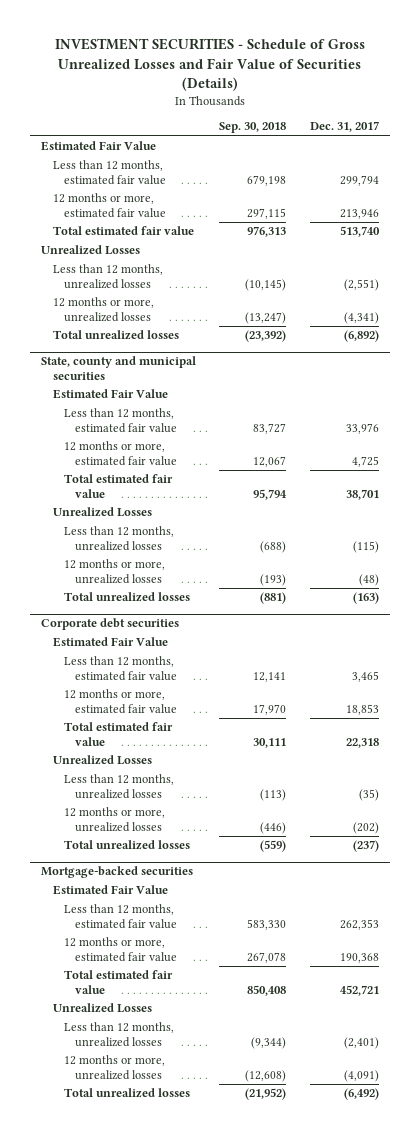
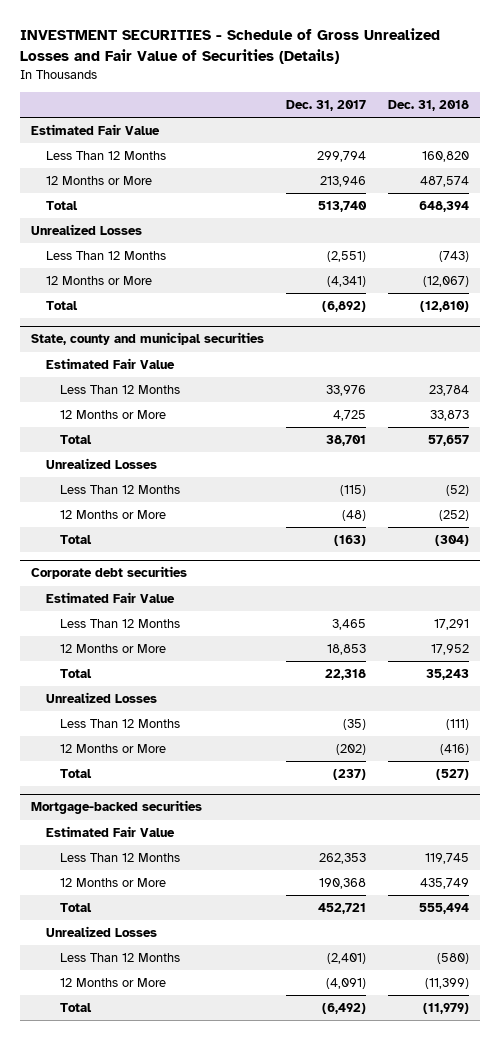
- | Sep. 30, 2018 | Dec. 31, 2017
+ | Dec. 31, 2017 | Dec. 31, 2018
- Less than 12 months, estimated fair value | 679,198 | 299,794
- 12 months or more, estimated fair value | 297,115 | 213,946
- Total estimated fair value | 976,313 | 513,740
+ Less Than 12 Months | 299,794 | 160,820
+ 12 Months or More | 213,946 | 487,574
+ Total | 513,740 | 648,394
- Less than 12 months, unrealized losses | (10,145) | (2,551)
- 12 months or more, unrealized losses | (13,247) | (4,341)
- Total unrealized losses | (23,392) | (6,892)
+ Less Than 12 Months | (2,551) | (743)
+ 12 Months or More | (4,341) | (12,067)
+ Total | (6,892) | (12,810)
@ State, county and municipal securities
- Less than 12 months, estimated fair value | 83,727 | 33,976
- 12 months or more, estimated fair value | 12,067 | 4,725
- Total estimated fair value | 95,794 | 38,701
+ Less Than 12 Months | 33,976 | 23,784
+ 12 Months or More | 4,725 | 33,873
+ Total | 38,701 | 57,657
- Less than 12 months, unrealized losses | (688) | (115)
- 12 months or more, unrealized losses | (193) | (48)
- Total unrealized losses | (881) | (163)
+ Less Than 12 Months | (115) | (52)
+ 12 Months or More | (48) | (252)
+ Total | (163) | (304)
@ Corporate debt securities
- Less than 12 months, estimated fair value | 12,141 | 3,465
- 12 months or more, estimated fair value | 17,970 | 18,853
- Total estimated fair value | 30,111 | 22,318
+ Less Than 12 Months | 3,465 | 17,291
+ 12 Months or More | 18,853 | 17,952
+ Total | 22,318 | 35,243
- Less than 12 months, unrealized losses | (113) | (35)
- 12 months or more, unrealized losses | (446) | (202)
- Total unrealized losses | (559) | (237)
+ Less Than 12 Months | (35) | (111)
+ 12 Months or More | (202) | (416)
+ Total | (237) | (527)
@ Mortgage-backed securities
- Less than 12 months, estimated fair value | 583,330 | 262,353
- 12 months or more, estimated fair value | 267,078 | 190,368
- Total estimated fair value | 850,408 | 452,721
+ Less Than 12 Months | 262,353 | 119,745
+ 12 Months or More | 190,368 | 435,749
+ Total | 452,721 | 555,494
- Less than 12 months, unrealized losses | (9,344) | (2,401)
- 12 months or more, unrealized losses | (12,608) | (4,091)
- Total unrealized losses | (21,952) | (6,492)
+ Less Than 12 Months | (2,401) | (580)
+ 12 Months or More | (4,091) | (11,399)
+ Total | (6,492) | (11,979)

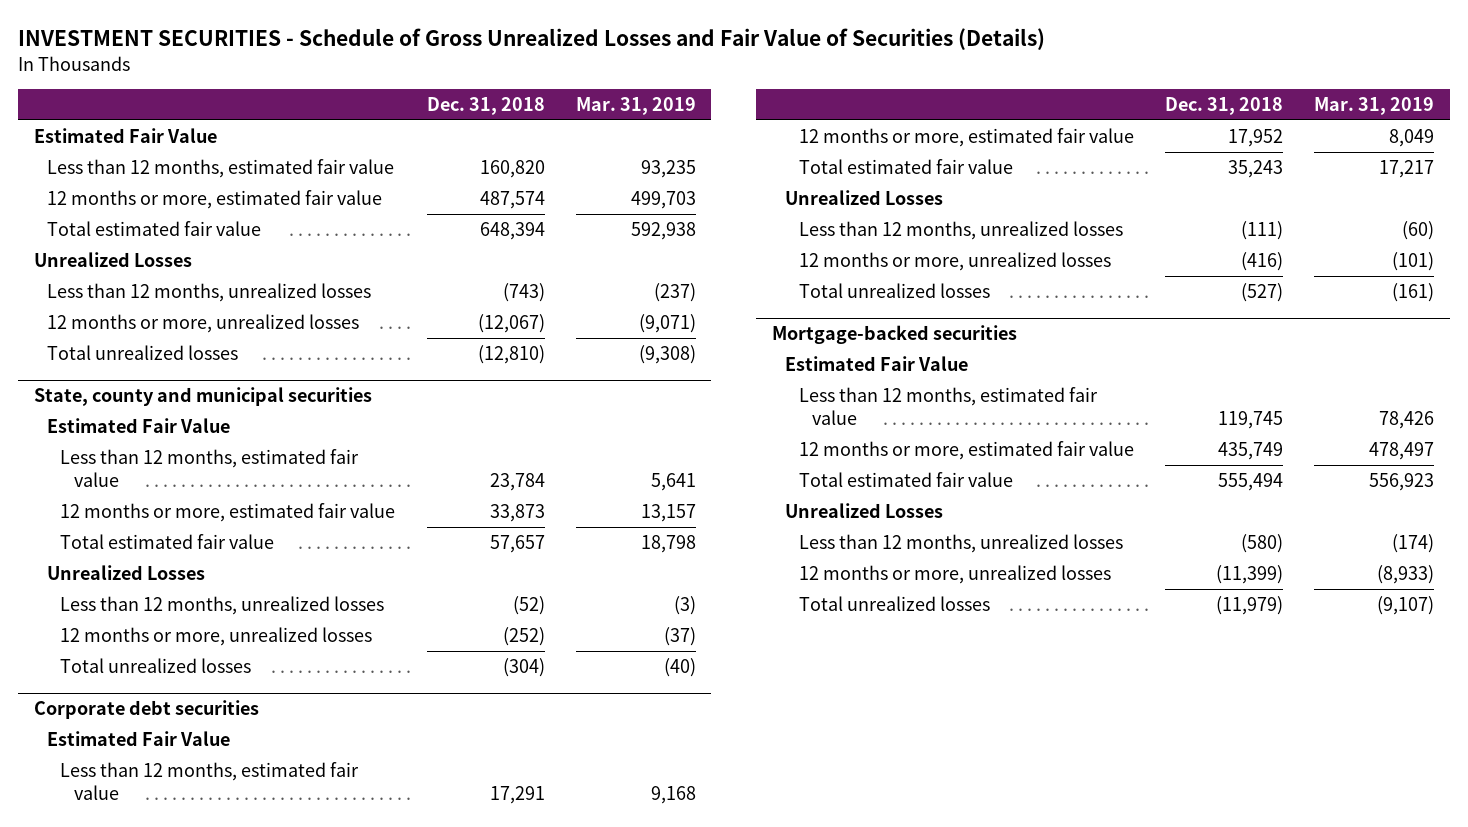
- | Dec. 31, 2017 | Dec. 31, 2018
+ | Dec. 31, 2018 | Mar. 31, 2019
- Less Than 12 Months | 299,794 | 160,820
- 12 Months or More | 213,946 | 487,574
- Total | 513,740 | 648,394
+ Less than 12 months, estimated fair value | 160,820 | 93,235
+ 12 months or more, estimated fair value | 487,574 | 499,703
+ Total estimated fair value | 648,394 | 592,938
- Less Than 12 Months | (2,551) | (743)
- 12 Months or More | (4,341) | (12,067)
- Total | (6,892) | (12,810)
+ Less than 12 months, unrealized losses | (743) | (237)
+ 12 months or more, unrealized losses | (12,067) | (9,071)
+ Total unrealized losses | (12,810) | (9,308)
@ State, county and municipal securities
- Less Than 12 Months | 33,976 | 23,784
- 12 Months or More | 4,725 | 33,873
- Total | 38,701 | 57,657
+ Less than 12 months, estimated fair value | 23,784 | 5,641
+ 12 months or more, estimated fair value | 33,873 | 13,157
+ Total estimated fair value | 57,657 | 18,798
- Less Than 12 Months | (115) | (52)
- 12 Months or More | (48) | (252)
- Total | (163) | (304)
+ Less than 12 months, unrealized losses | (52) | (3)
+ 12 months or more, unrealized losses | (252) | (37)
+ Total unrealized losses | (304) | (40)
@ Corporate debt securities
- Less Than 12 Months | 3,465 | 17,291
- 12 Months or More | 18,853 | 17,952
- Total | 22,318 | 35,243
+ Less than 12 months, estimated fair value | 17,291 | 9,168
+ 12 months or more, estimated fair value | 17,952 | 8,049
+ Total estimated fair value | 35,243 | 17,217
- Less Than 12 Months | (35) | (111)
- 12 Months or More | (202) | (416)
- Total | (237) | (527)
+ Less than 12 months, unrealized losses | (111) | (60)
+ 12 months or more, unrealized losses | (416) | (101)
+ Total unrealized losses | (527) | (161)
@ Mortgage-backed securities
- Less Than 12 Months | 262,353 | 119,745
- 12 Months or More | 190,368 | 435,749
- Total | 452,721 | 555,494
+ Less than 12 months, estimated fair value | 119,745 | 78,426
+ 12 months or more, estimated fair value | 435,749 | 478,497
+ Total estimated fair value | 555,494 | 556,923
- Less Than 12 Months | (2,401) | (580)
- 12 Months or More | (4,091) | (11,399)
- Total | (6,492) | (11,979)
+ Less than 12 months, unrealized losses | (580) | (174)
+ 12 months or more, unrealized losses | (11,399) | (8,933)
+ Total unrealized losses | (11,979) | (9,107)

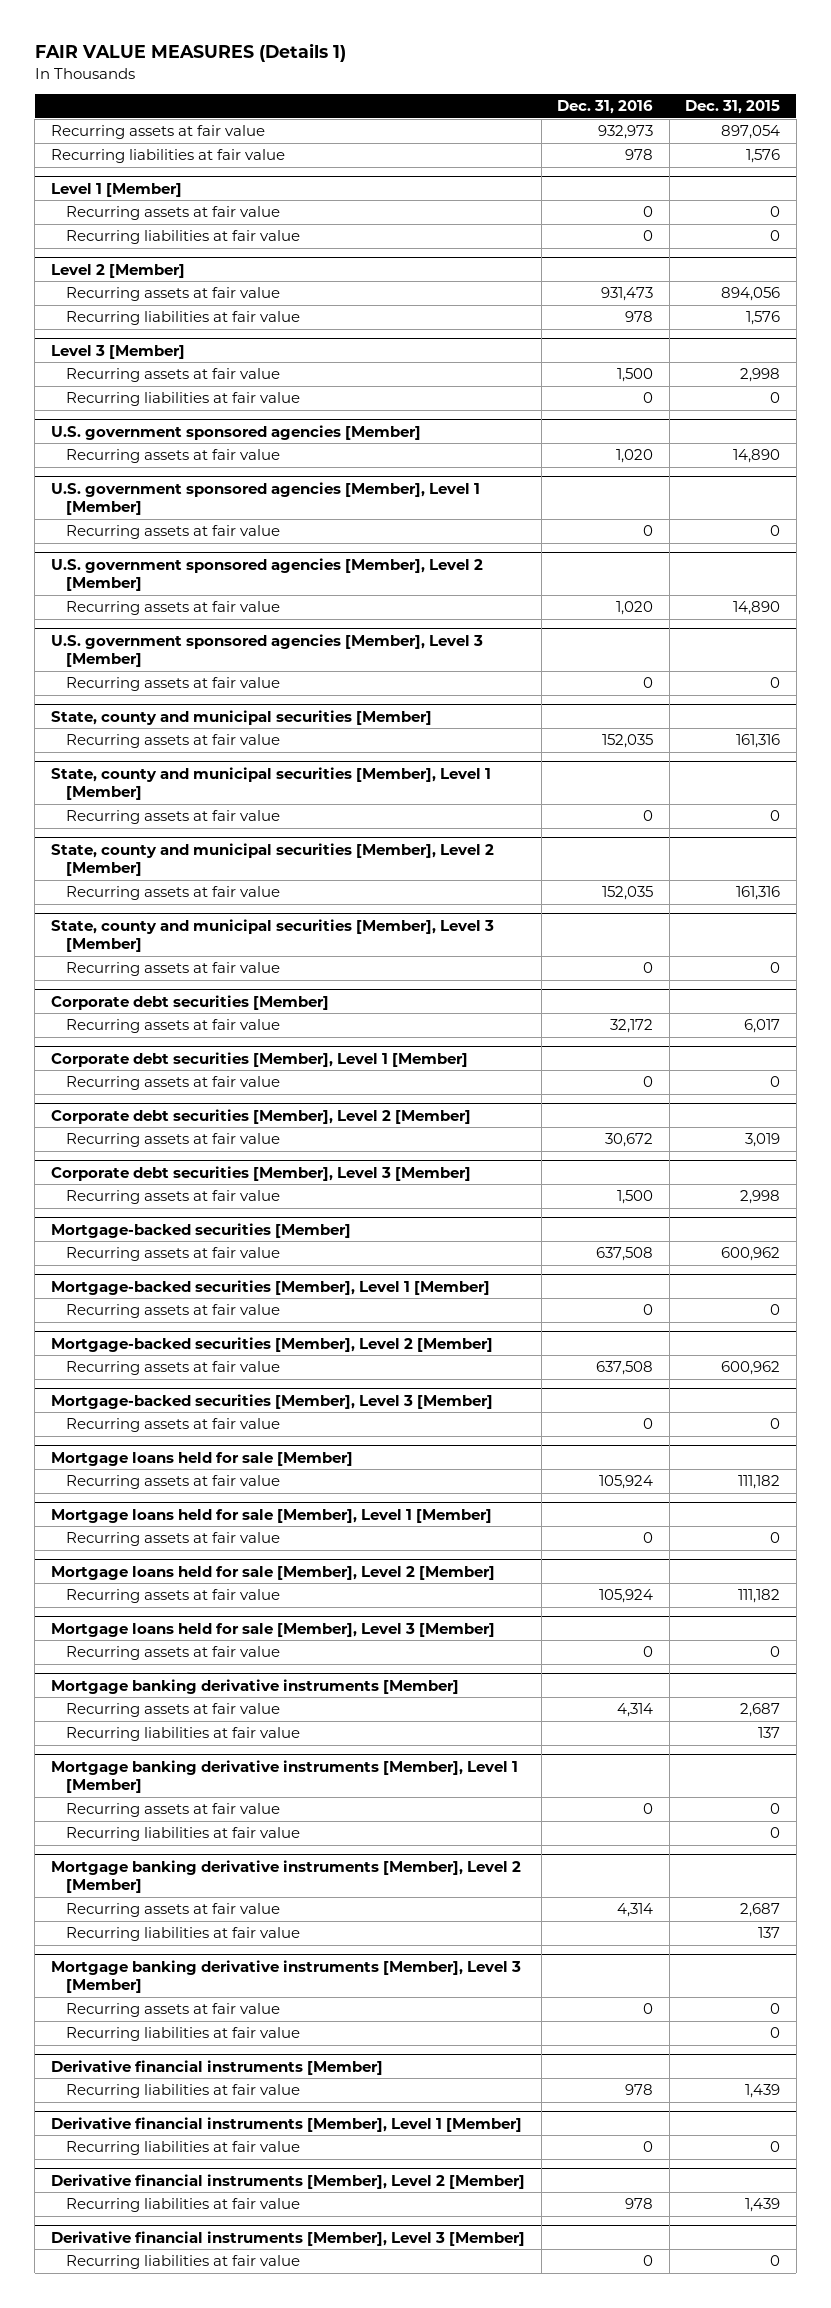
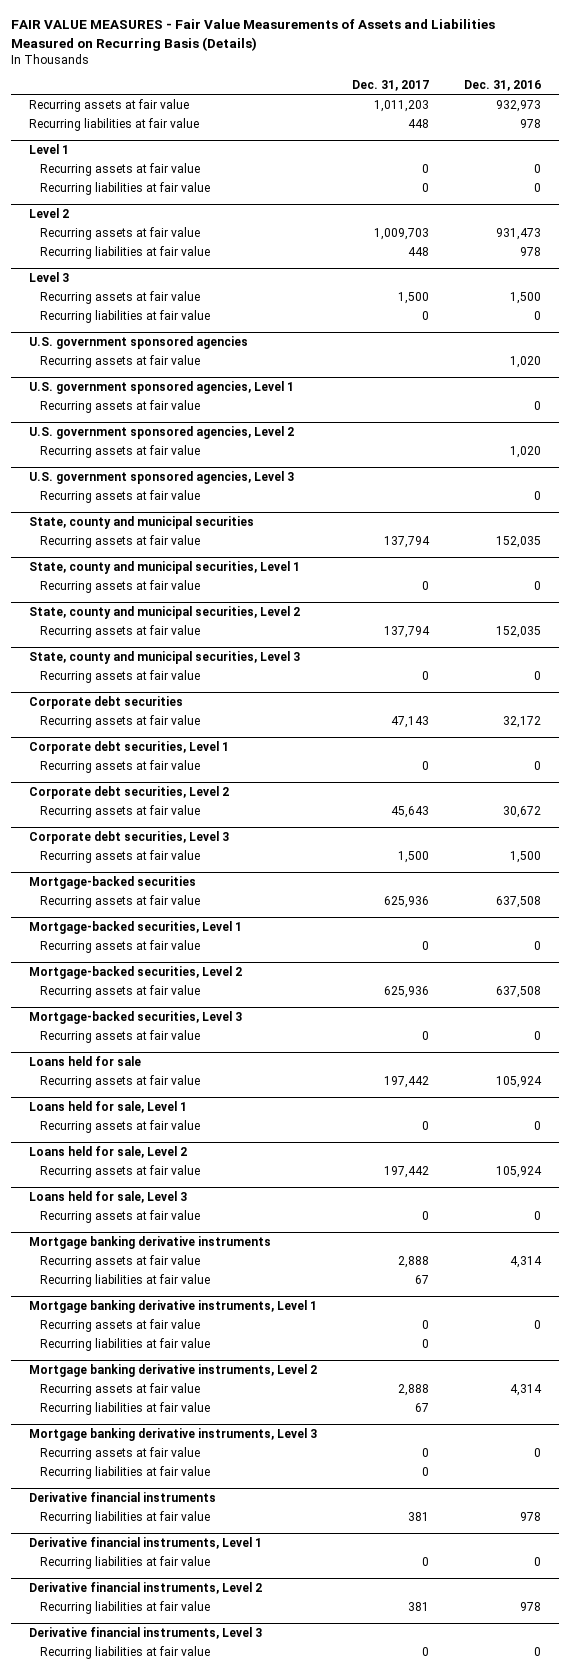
- FAIR VALUE MEASURES (Details 1)
+ FAIR VALUE MEASURES - Fair Value Measurements of Assets and Liabilities Measured on Recurring Basis (Details)
- | Dec. 31, 2016 | Dec. 31, 2015
+ | Dec. 31, 2017 | Dec. 31, 2016
- Level 1 [Member]
+ Level 1
- Level 2 [Member]
+ Level 2
- Level 3 [Member]
+ Level 3
- U.S. government sponsored agencies [Member]
+ U.S. government sponsored agencies
- U.S. government sponsored agencies [Member], Level 1 [Member]
+ U.S. government sponsored agencies, Level 1
- U.S. government sponsored agencies [Member], Level 2 [Member]
+ U.S. government sponsored agencies, Level 2
- U.S. government sponsored agencies [Member], Level 3 [Member]
+ U.S. government sponsored agencies, Level 3
- State, county and municipal securities [Member]
+ State, county and municipal securities
- State, county and municipal securities [Member], Level 1 [Member]
+ State, county and municipal securities, Level 1
- State, county and municipal securities [Member], Level 2 [Member]
+ State, county and municipal securities, Level 2
- State, county and municipal securities [Member], Level 3 [Member]
+ State, county and municipal securities, Level 3
- Corporate debt securities [Member]
+ Corporate debt securities
- Corporate debt securities [Member], Level 1 [Member]
+ Corporate debt securities, Level 1
- Corporate debt securities [Member], Level 2 [Member]
+ Corporate debt securities, Level 2
- Corporate debt securities [Member], Level 3 [Member]
+ Corporate debt securities, Level 3
- Mortgage-backed securities [Member]
+ Mortgage-backed securities
- Mortgage-backed securities [Member], Level 1 [Member]
+ Mortgage-backed securities, Level 1
- Mortgage-backed securities [Member], Level 2 [Member]
+ Mortgage-backed securities, Level 2
- Mortgage-backed securities [Member], Level 3 [Member]
+ Mortgage-backed securities, Level 3
- Mortgage loans held for sale [Member]
+ Loans held for sale
- Mortgage loans held for sale [Member], Level 1 [Member]
+ Loans held for sale, Level 1
- Mortgage loans held for sale [Member], Level 2 [Member]
+ Loans held for sale, Level 2
- Mortgage loans held for sale [Member], Level 3 [Member]
+ Loans held for sale, Level 3
- Mortgage banking derivative instruments [Member]
+ Mortgage banking derivative instruments
- Mortgage banking derivative instruments [Member], Level 1 [Member]
+ Mortgage banking derivative instruments, Level 1
- Mortgage banking derivative instruments [Member], Level 2 [Member]
+ Mortgage banking derivative instruments, Level 2
- Mortgage banking derivative instruments [Member], Level 3 [Member]
+ Mortgage banking derivative instruments, Level 3
- Derivative financial instruments [Member]
+ Derivative financial instruments
- Derivative financial instruments [Member], Level 1 [Member]
+ Derivative financial instruments, Level 1
- Derivative financial instruments [Member], Level 2 [Member]
+ Derivative financial instruments, Level 2
- Derivative financial instruments [Member], Level 3 [Member]
+ Derivative financial instruments, Level 3

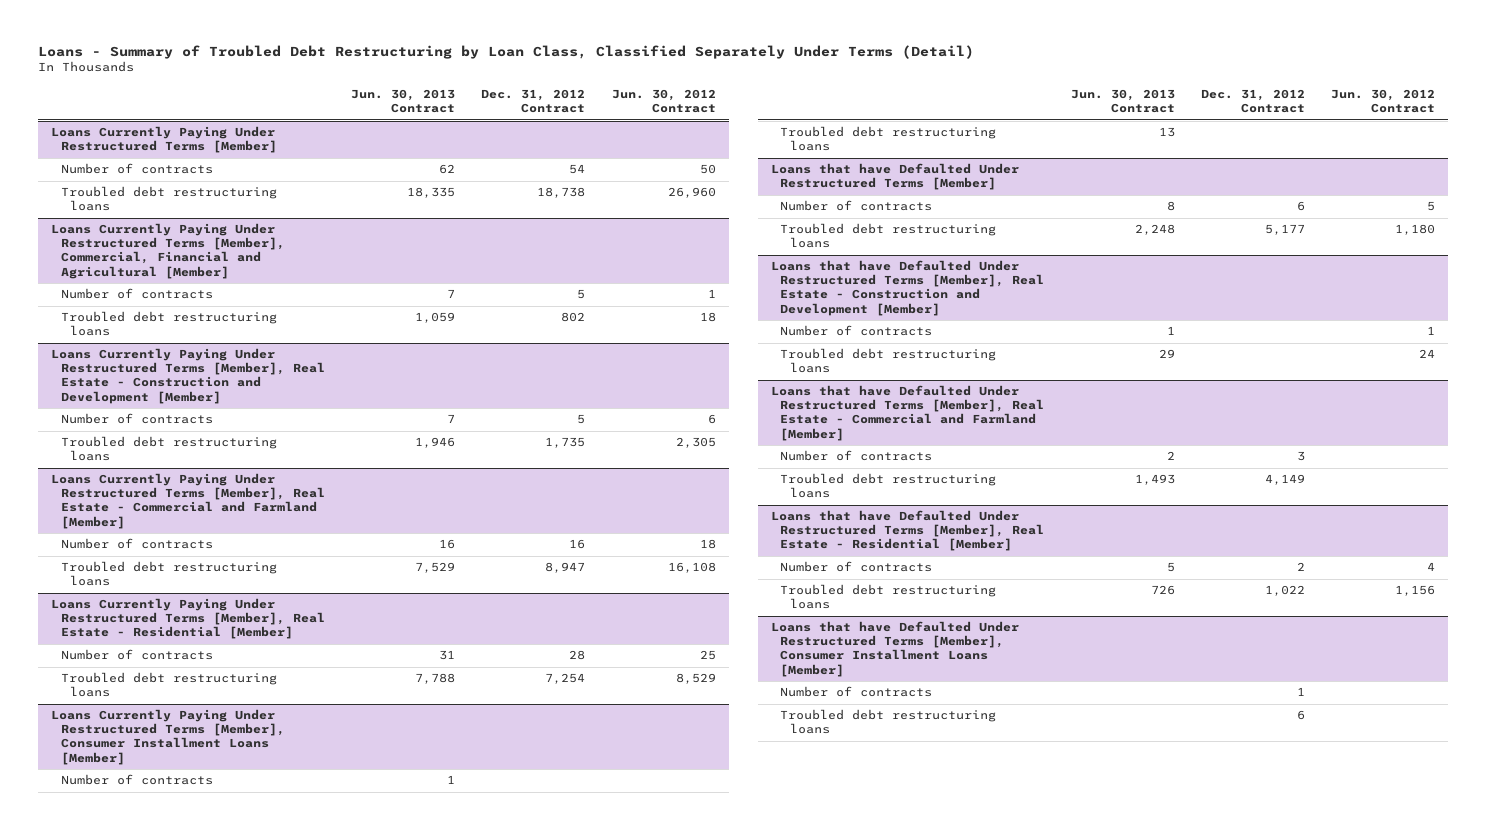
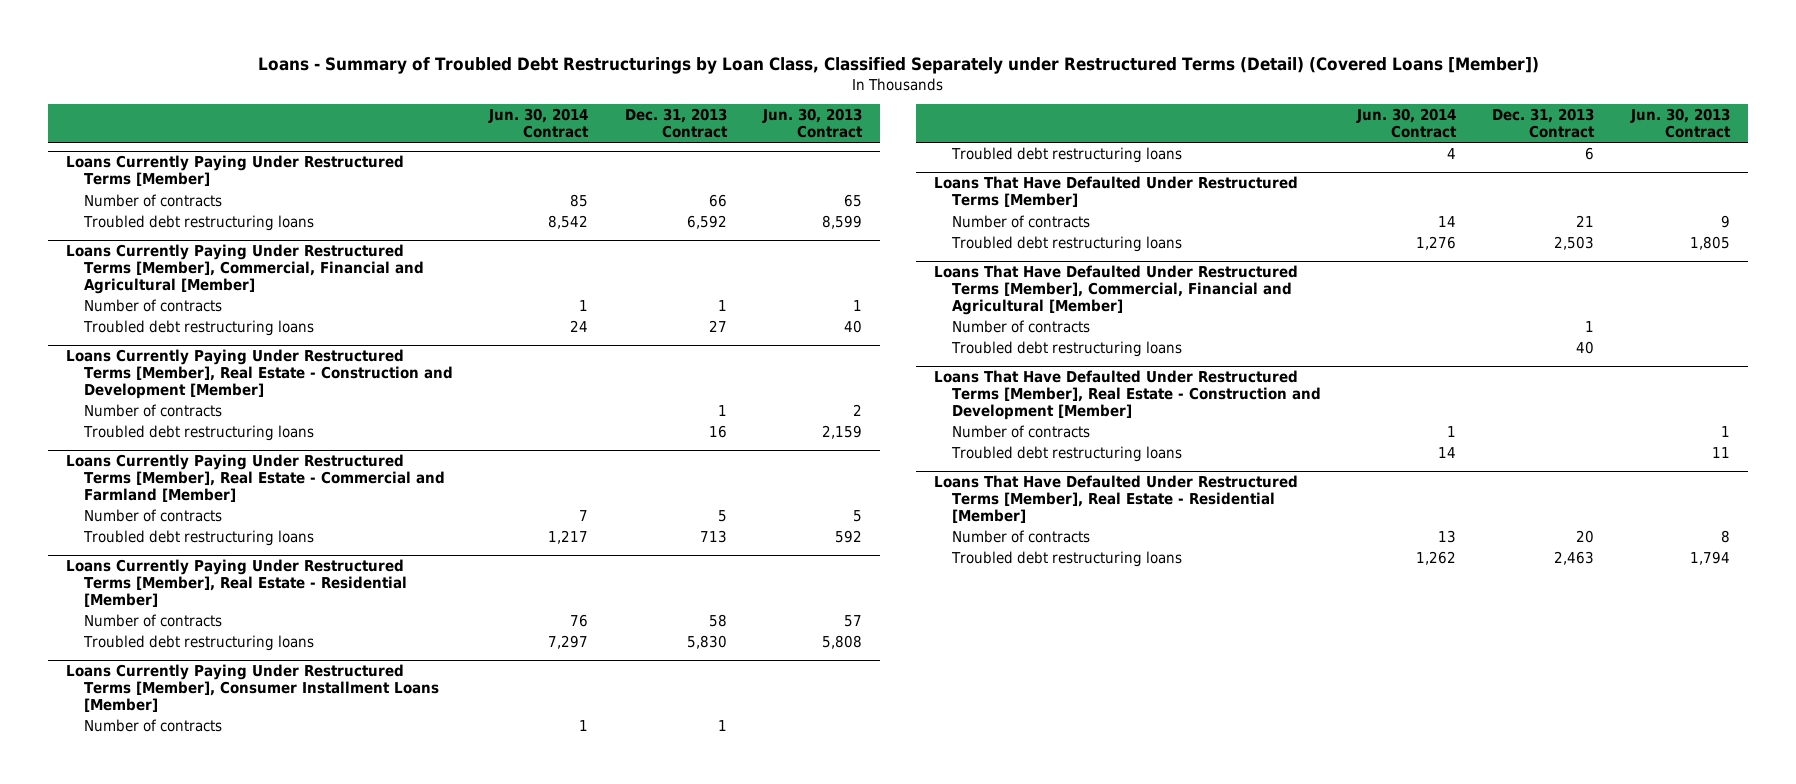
- Loans - Summary of Troubled Debt Restructuring by Loan Class, Classified Separately Under Terms (Detail)
+ Loans - Summary of Troubled Debt Restructurings by Loan Class, Classified Separately under Restructured Terms (Detail) (Covered Loans [Member])
- | Jun. 30, 2013 Contract | Dec. 31, 2012 Contract | Jun. 30, 2012 Contract
+ | Jun. 30, 2014 Contract | Dec. 31, 2013 Contract | Jun. 30, 2013 Contract
@ Loans Currently Paying Under Restructured Terms [Member]
- Number of contracts | 62 | 54 | 50
- Troubled debt restructuring loans | 18,335 | 18,738 | 26,960
+ Number of contracts | 85 | 66 | 65
+ Troubled debt restructuring loans | 8,542 | 6,592 | 8,599
@ Loans Currently Paying Under Restructured Terms [Member], Commercial, Financial and Agricultural [Member]
- Number of contracts | 7 | 5 | 1
- Troubled debt restructuring loans | 1,059 | 802 | 18
+ Number of contracts | 1 | 1 | 1
+ Troubled debt restructuring loans | 24 | 27 | 40
@ Loans Currently Paying Under Restructured Terms [Member], Real Estate - Construction and Development [Member]
- Number of contracts | 7 | 5 | 6
- Troubled debt restructuring loans | 1,946 | 1,735 | 2,305
+ Number of contracts | | 1 | 2
+ Troubled debt restructuring loans | | 16 | 2,159
@ Loans Currently Paying Under Restructured Terms [Member], Real Estate - Commercial and Farmland [Member]
- Number of contracts | 16 | 16 | 18
- Troubled debt restructuring loans | 7,529 | 8,947 | 16,108
+ Number of contracts | 7 | 5 | 5
+ Troubled debt restructuring loans | 1,217 | 713 | 592
@ Loans Currently Paying Under Restructured Terms [Member], Real Estate - Residential [Member]
- Number of contracts | 31 | 28 | 25
- Troubled debt restructuring loans | 7,788 | 7,254 | 8,529
+ Number of contracts | 76 | 58 | 57
+ Troubled debt restructuring loans | 7,297 | 5,830 | 5,808
@ Loans Currently Paying Under Restructured Terms [Member], Consumer Installment Loans [Member]
- Number of contracts | 1 | |
- Troubled debt restructuring loans | 13 | |
- Loans that have Defaulted Under Restructured Terms [Member]
- Number of contracts | 8 | 6 | 5
- Troubled debt restructuring loans | 2,248 | 5,177 | 1,180
- Loans that have Defaulted Under Restructured Terms [Member], Real Estate - Construction and Development [Member]
- Number of contracts | 1 | | 1
- Troubled debt restructuring loans | 29 | | 24
- Loans that have Defaulted Under Restructured Terms [Member], Real Estate - Commercial and Farmland [Member]
- Number of contracts | 2 | 3 |
- Troubled debt restructuring loans | 1,493 | 4,149 |
- Loans that have Defaulted Under Restructured Terms [Member], Real Estate - Residential [Member]
- Number of contracts | 5 | 2 | 4
- Troubled debt restructuring loans | 726 | 1,022 | 1,156
- Loans that have Defaulted Under Restructured Terms [Member], Consumer Installment Loans [Member]
+ Loans That Have Defaulted Under Restructured Terms [Member]
+ Number of contracts | 14 | 21 | 9
+ Troubled debt restructuring loans | 1,276 | 2,503 | 1,805
+ Loans That Have Defaulted Under Restructured Terms [Member], Commercial, Financial and Agricultural [Member]
+ Number of contracts | | 1 |
+ Troubled debt restructuring loans | | 40 |
+ Loans That Have Defaulted Under Restructured Terms [Member], Real Estate - Construction and Development [Member]
+ Number of contracts | 1 | | 1
+ Troubled debt restructuring loans | 14 | | 11
+ Loans That Have Defaulted Under Restructured Terms [Member], Real Estate - Residential [Member]
+ Number of contracts | 13 | 20 | 8
+ Troubled debt restructuring loans | 1,262 | 2,463 | 1,794

